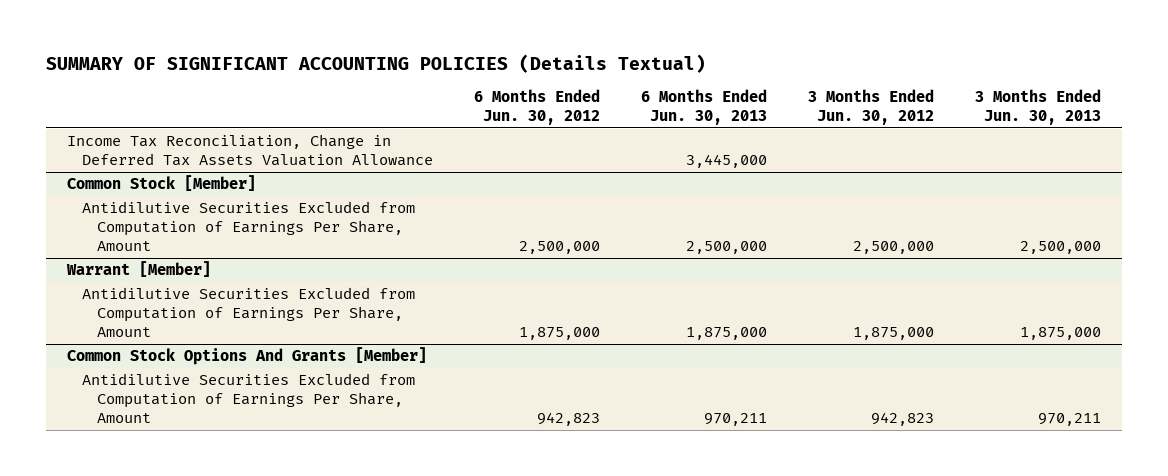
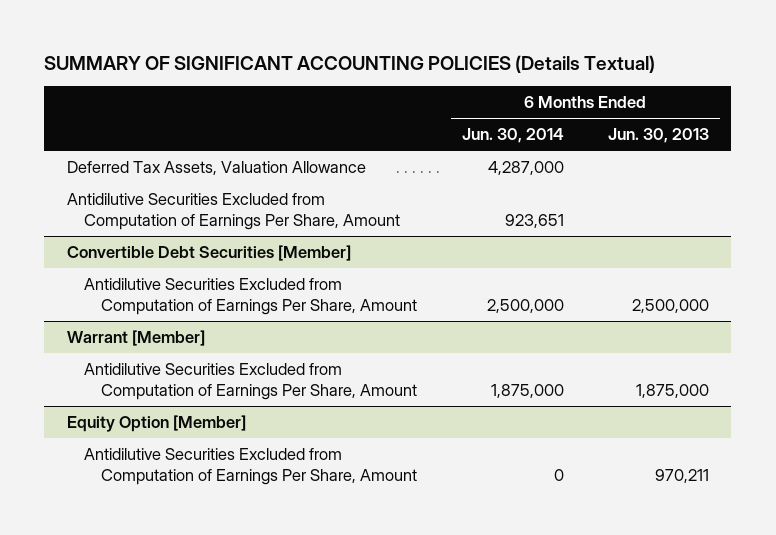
- | 6 Months Ended Jun. 30, 2012 | 6 Months Ended Jun. 30, 2013 | 3 Months Ended Jun. 30, 2012 | 3 Months Ended Jun. 30, 2013
+ | 6 Months Ended Jun. 30, 2014 | 6 Months Ended Jun. 30, 2013
- Income Tax Reconciliation, Change in Deferred Tax Assets Valuation Allowance | | 3,445,000 | |
- Common Stock [Member]
+ Deferred Tax Assets, Valuation Allowance | 4,287,000 |
+ Antidilutive Securities Excluded from Computation of Earnings Per Share, Amount | 923,651 |
+ Convertible Debt Securities [Member]
- Common Stock Options And Grants [Member]
+ Equity Option [Member]

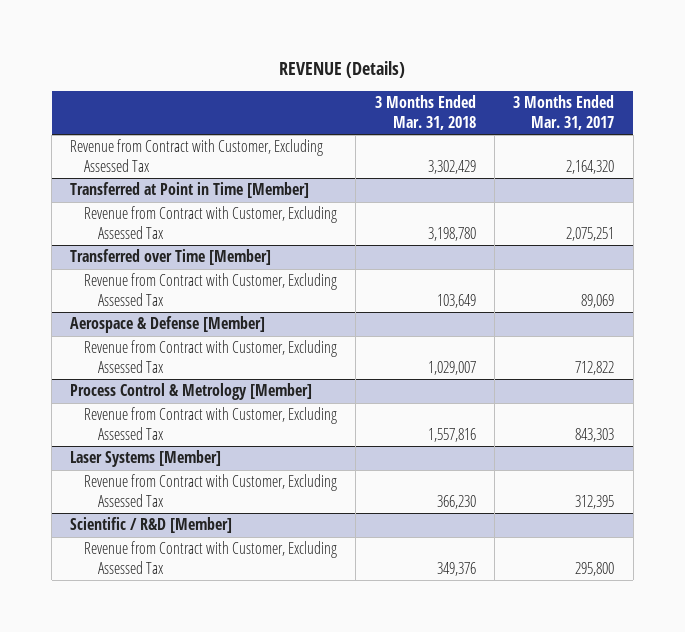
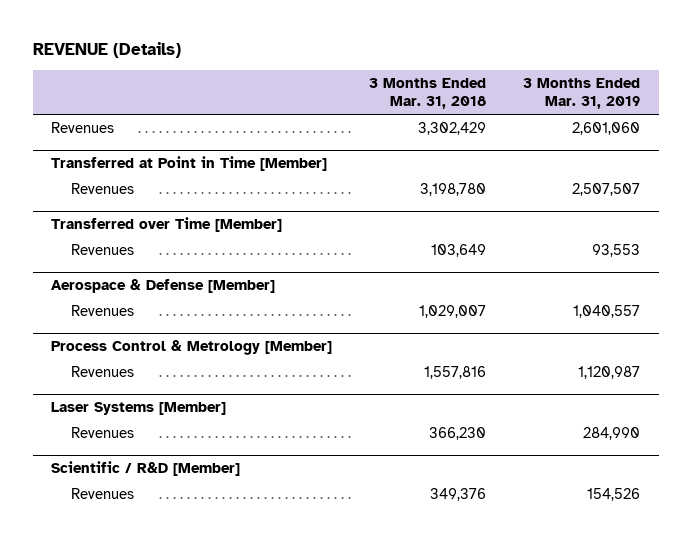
- | 3 Months Ended Mar. 31, 2018 | 3 Months Ended Mar. 31, 2017
+ | 3 Months Ended Mar. 31, 2018 | 3 Months Ended Mar. 31, 2019
- Revenue from Contract with Customer, Excluding Assessed Tax | 3,302,429 | 2,164,320
+ Revenues | 3,302,429 | 2,601,060
@ Transferred at Point in Time [Member]
- Revenue from Contract with Customer, Excluding Assessed Tax | 3,198,780 | 2,075,251
+ Revenues | 3,198,780 | 2,507,507
@ Transferred over Time [Member]
- Revenue from Contract with Customer, Excluding Assessed Tax | 103,649 | 89,069
+ Revenues | 103,649 | 93,553
@ Aerospace & Defense [Member]
- Revenue from Contract with Customer, Excluding Assessed Tax | 1,029,007 | 712,822
+ Revenues | 1,029,007 | 1,040,557
@ Process Control & Metrology [Member]
- Revenue from Contract with Customer, Excluding Assessed Tax | 1,557,816 | 843,303
+ Revenues | 1,557,816 | 1,120,987
@ Laser Systems [Member]
- Revenue from Contract with Customer, Excluding Assessed Tax | 366,230 | 312,395
+ Revenues | 366,230 | 284,990
@ Scientific / R&D [Member]
- Revenue from Contract with Customer, Excluding Assessed Tax | 349,376 | 295,800
+ Revenues | 349,376 | 154,526

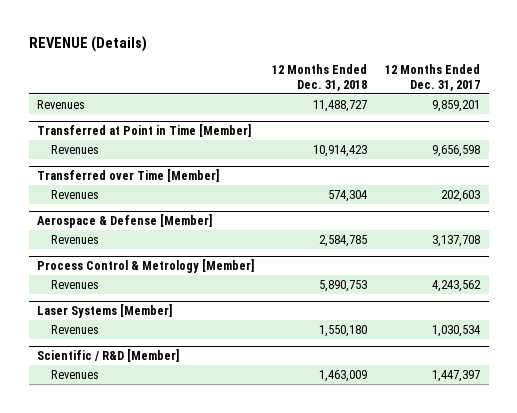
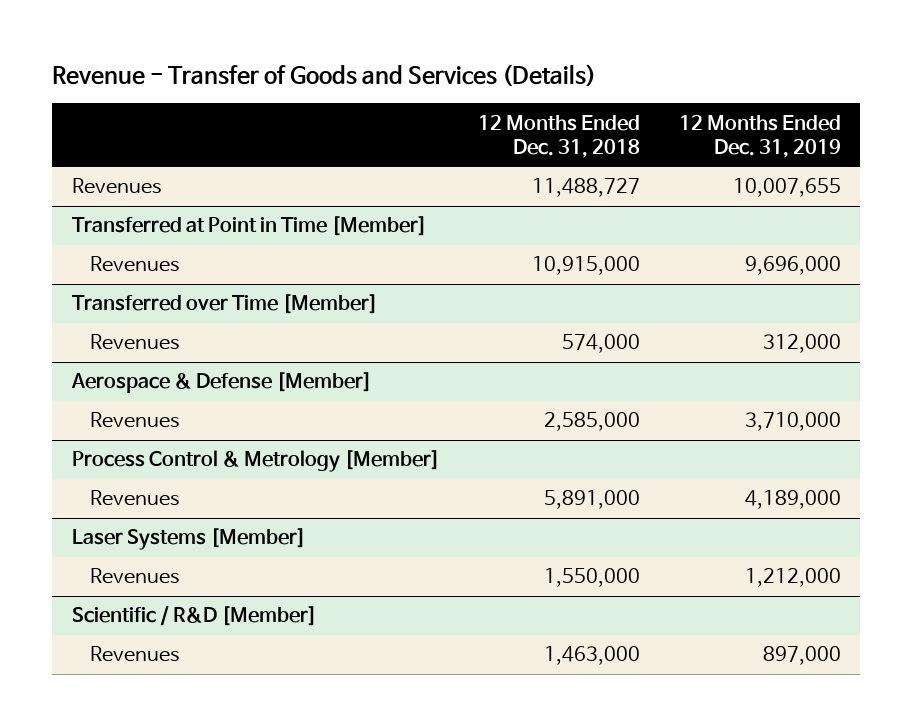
- REVENUE (Details)
+ Revenue - Transfer of Goods and Services (Details)
- | 12 Months Ended Dec. 31, 2018 | 12 Months Ended Dec. 31, 2017
+ | 12 Months Ended Dec. 31, 2018 | 12 Months Ended Dec. 31, 2019
@ Transferred at Point in Time [Member]
- Revenues | 10,914,423 | 9,656,598
+ Revenues | 10,915,000 | 9,696,000
@ Transferred over Time [Member]
- Revenues | 574,304 | 202,603
+ Revenues | 574,000 | 312,000
@ Aerospace & Defense [Member]
- Revenues | 2,584,785 | 3,137,708
+ Revenues | 2,585,000 | 3,710,000
@ Process Control & Metrology [Member]
- Revenues | 5,890,753 | 4,243,562
+ Revenues | 5,891,000 | 4,189,000
@ Laser Systems [Member]
- Revenues | 1,550,180 | 1,030,534
+ Revenues | 1,550,000 | 1,212,000
@ Scientific / R&D [Member]
- Revenues | 1,463,009 | 1,447,397
+ Revenues | 1,463,000 | 897,000

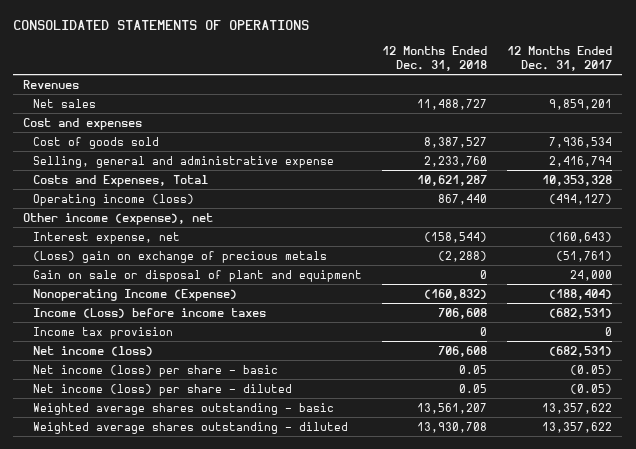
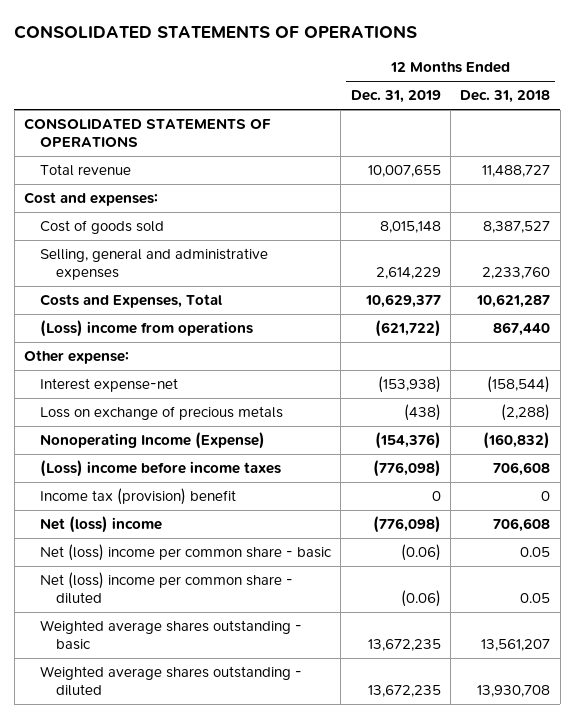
- | 12 Months Ended Dec. 31, 2018 | 12 Months Ended Dec. 31, 2017
+ | 12 Months Ended Dec. 31, 2019 | 12 Months Ended Dec. 31, 2018
- Revenues
- Net sales | 11,488,727 | 9,859,201
- Cost and expenses
+ CONSOLIDATED STATEMENTS OF OPERATIONS
+ Total revenue | 10,007,655 | 11,488,727
+ Cost and expenses:
- Selling, general and administrative expense | 2,233,760 | 2,416,794
+ Selling, general and administrative expenses | 2,614,229 | 2,233,760
- Operating income (loss) | 867,440 | (494,127)
- Other income (expense), net
- Interest expense, net | (158,544) | (160,643)
- (Loss) gain on exchange of precious metals | (2,288) | (51,761)
- Gain on sale or disposal of plant and equipment | 0 | 24,000
+ (Loss) income from operations | (621,722) | 867,440
+ Other expense:
+ Interest expense-net | (153,938) | (158,544)
+ Loss on exchange of precious metals | (438) | (2,288)
- Income (Loss) before income taxes | 706,608 | (682,531)
- Income tax provision | 0 | 0
- Net income (loss) | 706,608 | (682,531)
- Net income (loss) per share - basic | 0.05 | (0.05)
- Net income (loss) per share - diluted | 0.05 | (0.05)
+ (Loss) income before income taxes | (776,098) | 706,608
+ Income tax (provision) benefit | 0 | 0
+ Net (loss) income | (776,098) | 706,608
+ Net (loss) income per common share - basic | (0.06) | 0.05
+ Net (loss) income per common share - diluted | (0.06) | 0.05

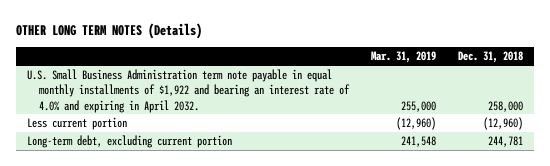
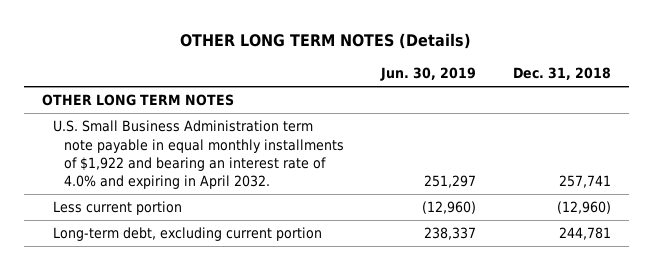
- | Mar. 31, 2019 | Dec. 31, 2018
+ | Jun. 30, 2019 | Dec. 31, 2018
- U.S. Small Business Administration term note payable in equal monthly installments of $1,922 and bearing an interest rate of 4.0% and expiring in April 2032. | 255,000 | 258,000
+ OTHER LONG TERM NOTES
+ U.S. Small Business Administration term note payable in equal monthly installments of $1,922 and bearing an interest rate of 4.0% and expiring in April 2032. | 251,297 | 257,741

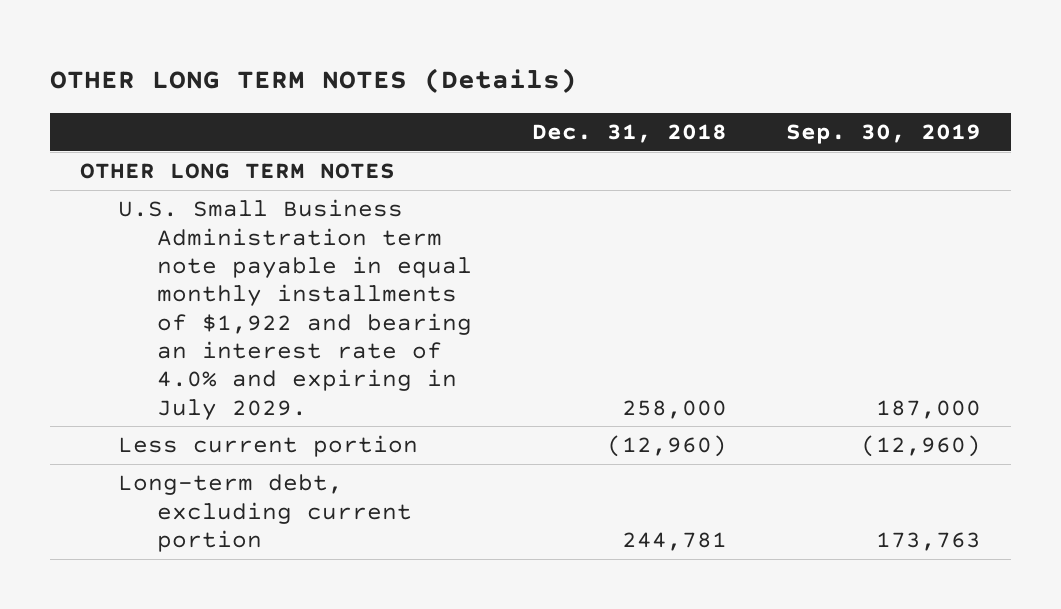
- | Jun. 30, 2019 | Dec. 31, 2018
+ | Dec. 31, 2018 | Sep. 30, 2019
- U.S. Small Business Administration term note payable in equal monthly installments of $1,922 and bearing an interest rate of 4.0% and expiring in April 2032. | 251,297 | 257,741
+ U.S. Small Business Administration term note payable in equal monthly installments of $1,922 and bearing an interest rate of 4.0% and expiring in July 2029. | 258,000 | 187,000

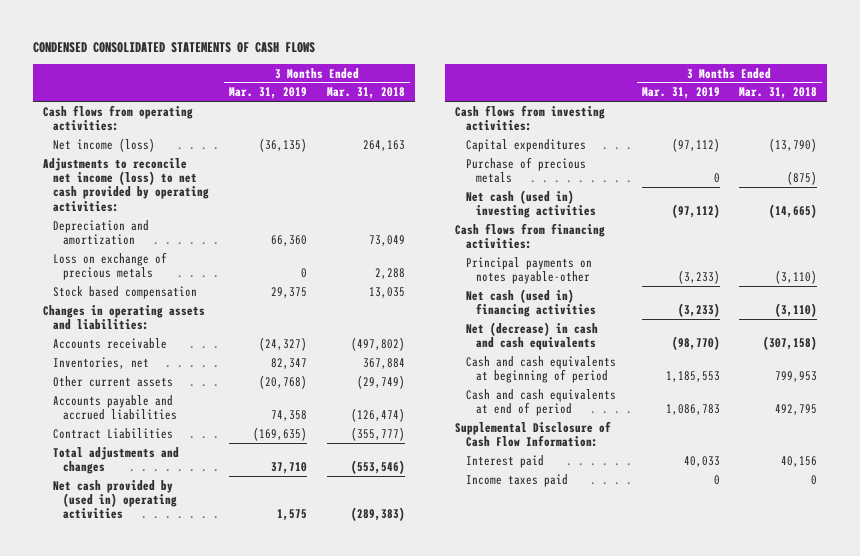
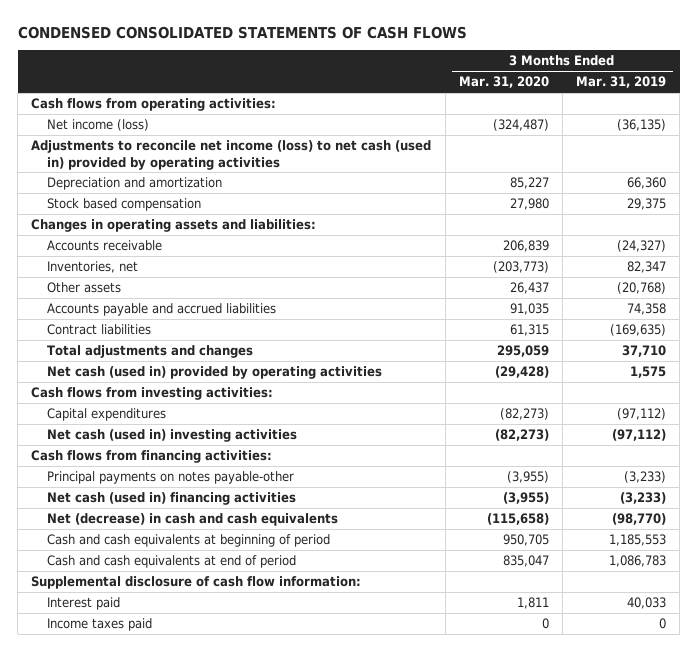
- | 3 Months Ended Mar. 31, 2019 | 3 Months Ended Mar. 31, 2018
+ | 3 Months Ended Mar. 31, 2020 | 3 Months Ended Mar. 31, 2019
- Adjustments to reconcile net income (loss) to net cash provided by operating activities:
+ Adjustments to reconcile net income (loss) to net cash (used in) provided by operating activities
- Loss on exchange of precious metals | 0 | 2,288
- Other current assets | (20,768) | (29,749)
+ Other assets | 26,437 | (20,768)
- Contract Liabilities | (169,635) | (355,777)
+ Contract liabilities | 61,315 | (169,635)
- Net cash provided by (used in) operating activities | 1,575 | (289,383)
+ Net cash (used in) provided by operating activities | (29,428) | 1,575
- Purchase of precious metals | 0 | (875)
- Supplemental Disclosure of Cash Flow Information:
+ Supplemental disclosure of cash flow information:

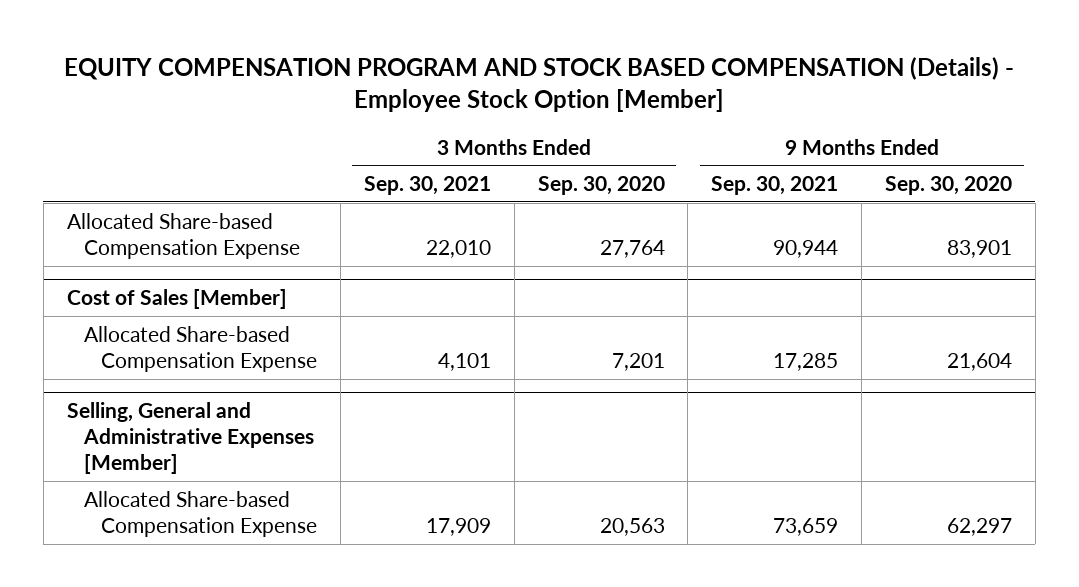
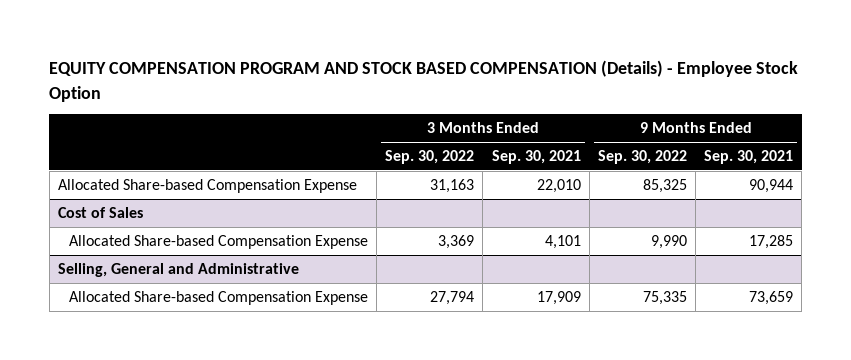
- EQUITY COMPENSATION PROGRAM AND STOCK BASED COMPENSATION (Details) - Employee Stock Option [Member]
+ EQUITY COMPENSATION PROGRAM AND STOCK BASED COMPENSATION (Details) - Employee Stock Option
- | 3 Months Ended Sep. 30, 2021 | 3 Months Ended Sep. 30, 2020 | 9 Months Ended Sep. 30, 2021 | 9 Months Ended Sep. 30, 2020
+ | 3 Months Ended Sep. 30, 2022 | 3 Months Ended Sep. 30, 2021 | 9 Months Ended Sep. 30, 2022 | 9 Months Ended Sep. 30, 2021
- Cost of Sales [Member]
+ Cost of Sales
- Selling, General and Administrative Expenses [Member]
+ Selling, General and Administrative

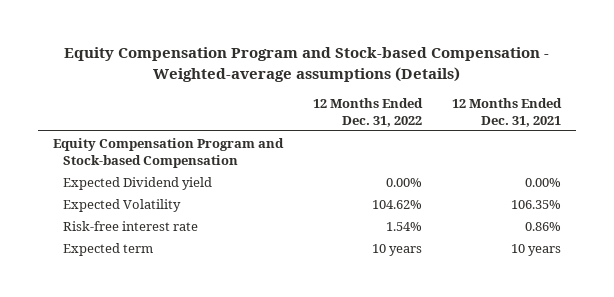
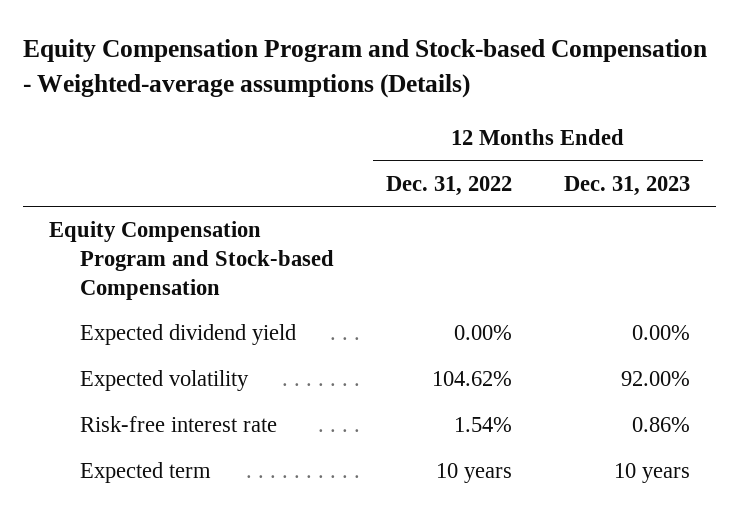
- | 12 Months Ended Dec. 31, 2022 | 12 Months Ended Dec. 31, 2021
+ | 12 Months Ended Dec. 31, 2022 | 12 Months Ended Dec. 31, 2023
- Expected Dividend yield | 0.00% | 0.00%
- Expected Volatility | 104.62% | 106.35%
+ Expected dividend yield | 0.00% | 0.00%
+ Expected volatility | 104.62% | 92.00%

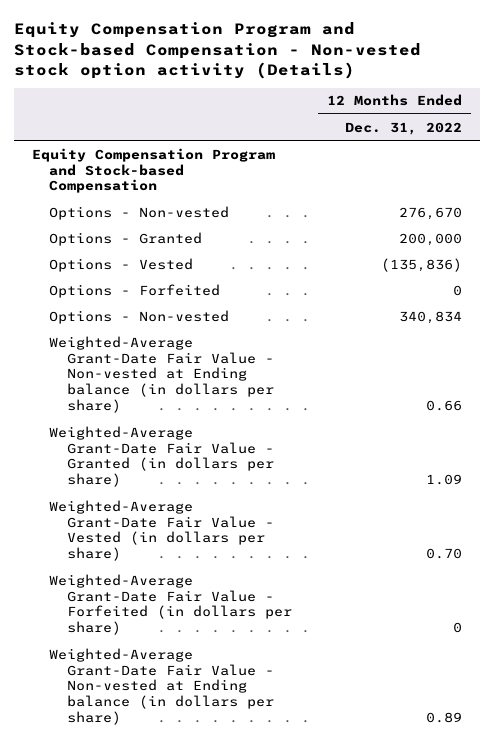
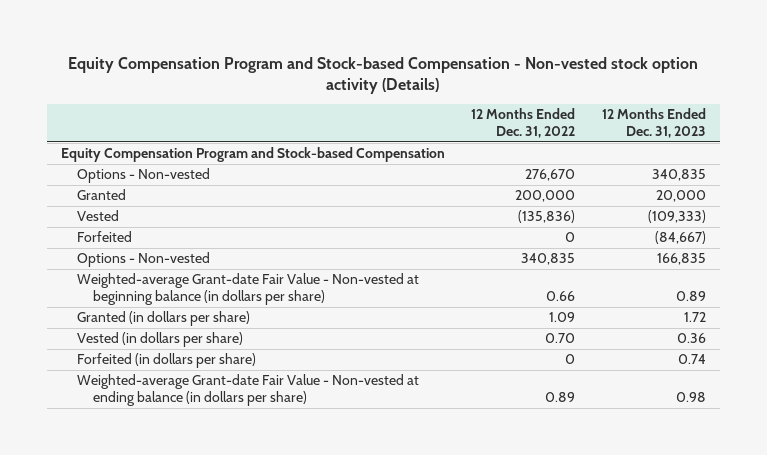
- | 12 Months Ended Dec. 31, 2022
+ | 12 Months Ended Dec. 31, 2022 | 12 Months Ended Dec. 31, 2023
- Options - Granted | 200,000
- Options - Vested | (135,836)
- Options - Forfeited | 0
- Options - Non-vested | 340,834
- Weighted-Average Grant-Date Fair Value - Non-vested at Ending balance (in dollars per share) | 0.66
- Weighted-Average Grant-Date Fair Value - Granted (in dollars per share) | 1.09
- Weighted-Average Grant-Date Fair Value - Vested (in dollars per share) | 0.70
- Weighted-Average Grant-Date Fair Value - Forfeited (in dollars per share) | 0
- Weighted-Average Grant-Date Fair Value - Non-vested at Ending balance (in dollars per share) | 0.89
+ Granted | 200,000 | 20,000
+ Vested | (135,836) | (109,333)
+ Forfeited | 0 | (84,667)
+ Options - Non-vested | 340,835 | 166,835
+ Weighted-average Grant-date Fair Value - Non-vested at beginning balance (in dollars per share) | 0.66 | 0.89
+ Granted (in dollars per share) | 1.09 | 1.72
+ Vested (in dollars per share) | 0.70 | 0.36
+ Forfeited (in dollars per share) | 0 | 0.74
+ Weighted-average Grant-date Fair Value - Non-vested at ending balance (in dollars per share) | 0.89 | 0.98

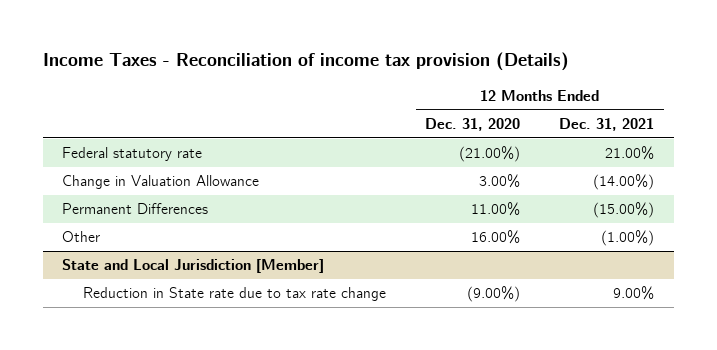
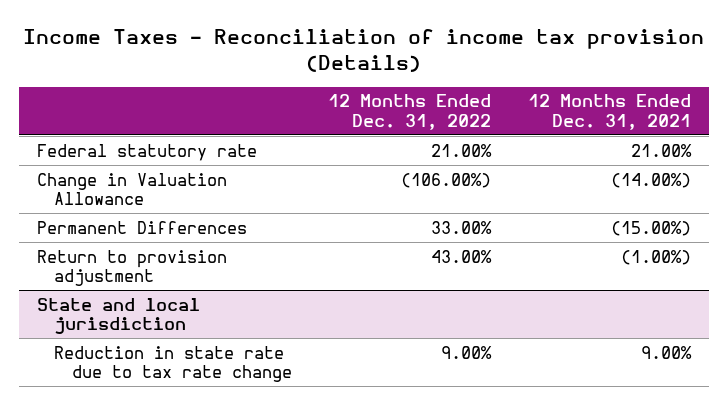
- | 12 Months Ended Dec. 31, 2020 | 12 Months Ended Dec. 31, 2021
+ | 12 Months Ended Dec. 31, 2022 | 12 Months Ended Dec. 31, 2021
- Other | 16.00% | (1.00%)
- State and Local Jurisdiction [Member]
- Reduction in State rate due to tax rate change | (9.00%) | 9.00%
+ Return to provision adjustment | 43.00% | (1.00%)
+ State and local jurisdiction
+ Reduction in state rate due to tax rate change | 9.00% | 9.00%

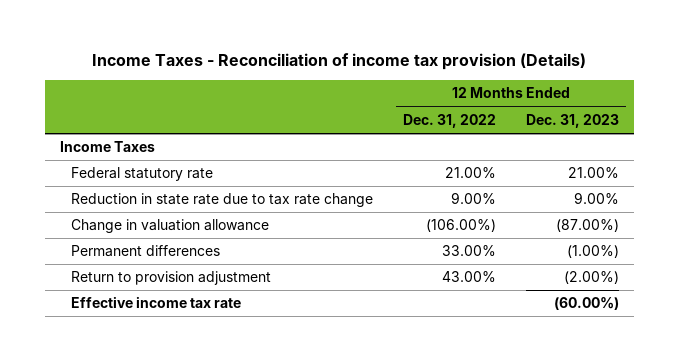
- | 12 Months Ended Dec. 31, 2022 | 12 Months Ended Dec. 31, 2021
+ | 12 Months Ended Dec. 31, 2022 | 12 Months Ended Dec. 31, 2023
+ Income Taxes
- Change in Valuation Allowance | (106.00%) | (14.00%)
- Permanent Differences | 33.00% | (15.00%)
- State and local jurisdiction
+ Change in valuation allowance | (106.00%) | (87.00%)
+ Permanent differences | 33.00% | (1.00%)
moved down: Return to provision adjustment | 43.00% | (2.00%)
+ Effective income tax rate | | (60.00%)

